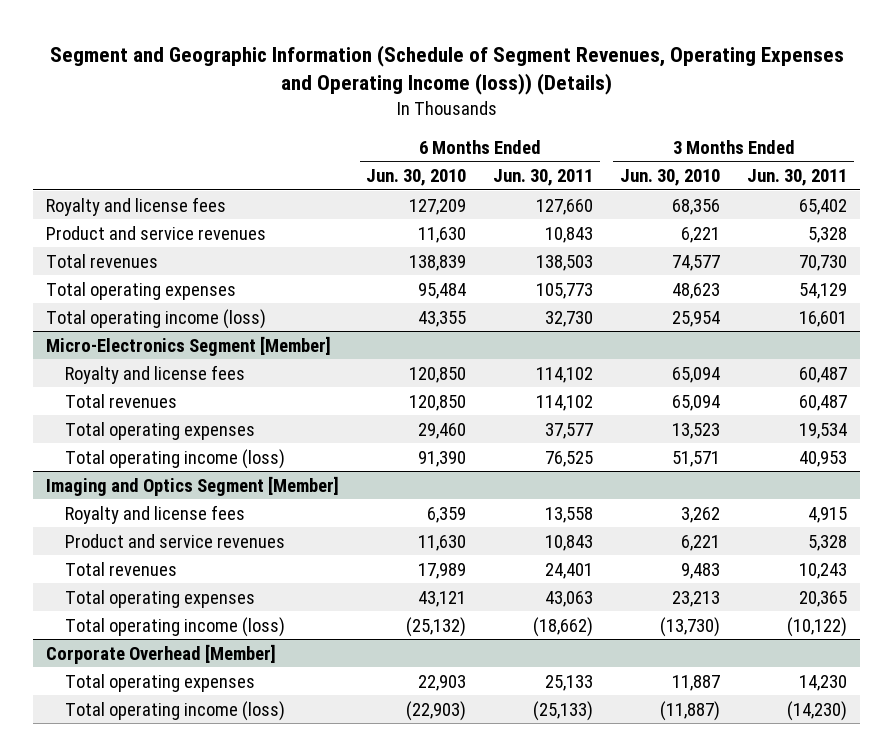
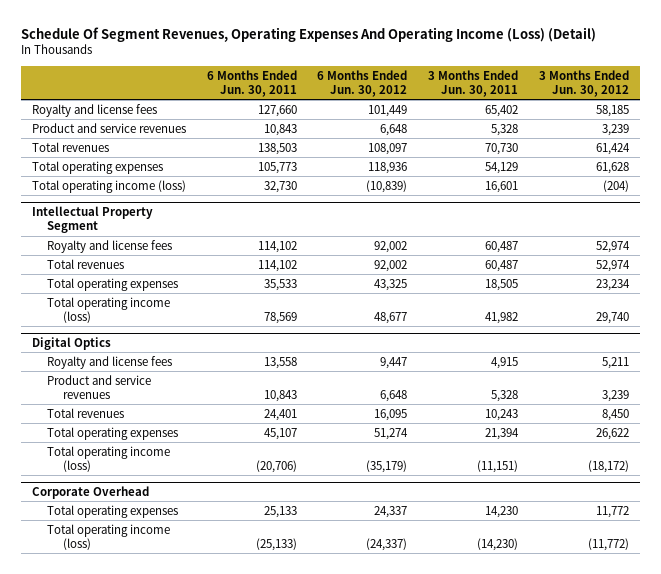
- Segment and Geographic Information (Schedule of Segment Revenues, Operating Expenses and Operating Income (loss)) (Details)
+ Schedule Of Segment Revenues, Operating Expenses And Operating Income (Loss) (Detail)
- | 6 Months Ended Jun. 30, 2010 | 6 Months Ended Jun. 30, 2011 | 3 Months Ended Jun. 30, 2010 | 3 Months Ended Jun. 30, 2011
+ | 6 Months Ended Jun. 30, 2011 | 6 Months Ended Jun. 30, 2012 | 3 Months Ended Jun. 30, 2011 | 3 Months Ended Jun. 30, 2012
- Micro-Electronics Segment [Member]
+ Intellectual Property Segment
- Total operating expenses | 29,460 | 37,577 | 13,523 | 19,534
- Total operating income (loss) | 91,390 | 76,525 | 51,571 | 40,953
- Imaging and Optics Segment [Member]
+ Total operating expenses | 35,533 | 43,325 | 18,505 | 23,234
+ Total operating income (loss) | 78,569 | 48,677 | 41,982 | 29,740
+ Digital Optics
- Total operating expenses | 43,121 | 43,063 | 23,213 | 20,365
- Total operating income (loss) | (25,132) | (18,662) | (13,730) | (10,122)
- Corporate Overhead [Member]
+ Total operating expenses | 45,107 | 51,274 | 21,394 | 26,622
+ Total operating income (loss) | (20,706) | (35,179) | (11,151) | (18,172)
+ Corporate Overhead

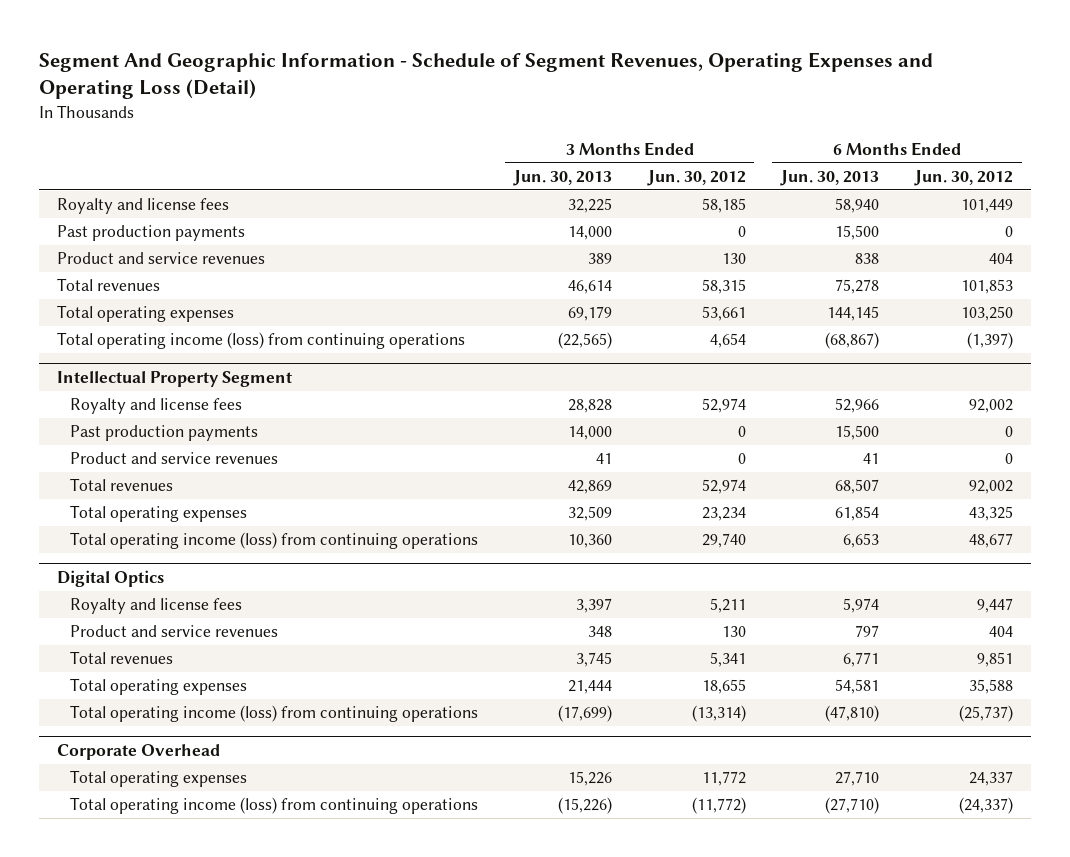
- Schedule Of Segment Revenues, Operating Expenses And Operating Income (Loss) (Detail)
+ Segment And Geographic Information - Schedule of Segment Revenues, Operating Expenses and Operating Loss (Detail)
- | 6 Months Ended Jun. 30, 2011 | 6 Months Ended Jun. 30, 2012 | 3 Months Ended Jun. 30, 2011 | 3 Months Ended Jun. 30, 2012
+ | 3 Months Ended Jun. 30, 2013 | 3 Months Ended Jun. 30, 2012 | 6 Months Ended Jun. 30, 2013 | 6 Months Ended Jun. 30, 2012
- Product and service revenues | 10,843 | 6,648 | 5,328 | 3,239
- Total revenues | 138,503 | 108,097 | 70,730 | 61,424
- Total operating expenses | 105,773 | 118,936 | 54,129 | 61,628
- Total operating income (loss) | 32,730 | (10,839) | 16,601 | (204)
+ Past production payments | 14,000 | 0 | 15,500 | 0
+ Product and service revenues | 389 | 130 | 838 | 404
+ Total revenues | 46,614 | 58,315 | 75,278 | 101,853
+ Total operating expenses | 69,179 | 53,661 | 144,145 | 103,250
+ Total operating income (loss) from continuing operations | (22,565) | 4,654 | (68,867) | (1,397)
@ Intellectual Property Segment
+ Past production payments | 14,000 | 0 | 15,500 | 0
+ Product and service revenues | 41 | 0 | 41 | 0
- Total operating income (loss) | 78,569 | 48,677 | 41,982 | 29,740
+ Total operating income (loss) from continuing operations | 10,360 | 29,740 | 6,653 | 48,677
@ Digital Optics
- Product and service revenues | 10,843 | 6,648 | 5,328 | 3,239
- Total revenues | 24,401 | 16,095 | 10,243 | 8,450
- Total operating expenses | 45,107 | 51,274 | 21,394 | 26,622
- Total operating income (loss) | (20,706) | (35,179) | (11,151) | (18,172)
+ Product and service revenues | 348 | 130 | 797 | 404
+ Total revenues | 3,745 | 5,341 | 6,771 | 9,851
+ Total operating expenses | 21,444 | 18,655 | 54,581 | 35,588
+ Total operating income (loss) from continuing operations | (17,699) | (13,314) | (47,810) | (25,737)
@ Corporate Overhead
- Total operating income (loss) | (25,133) | (24,337) | (14,230) | (11,772)
+ Total operating income (loss) from continuing operations | (15,226) | (11,772) | (27,710) | (24,337)

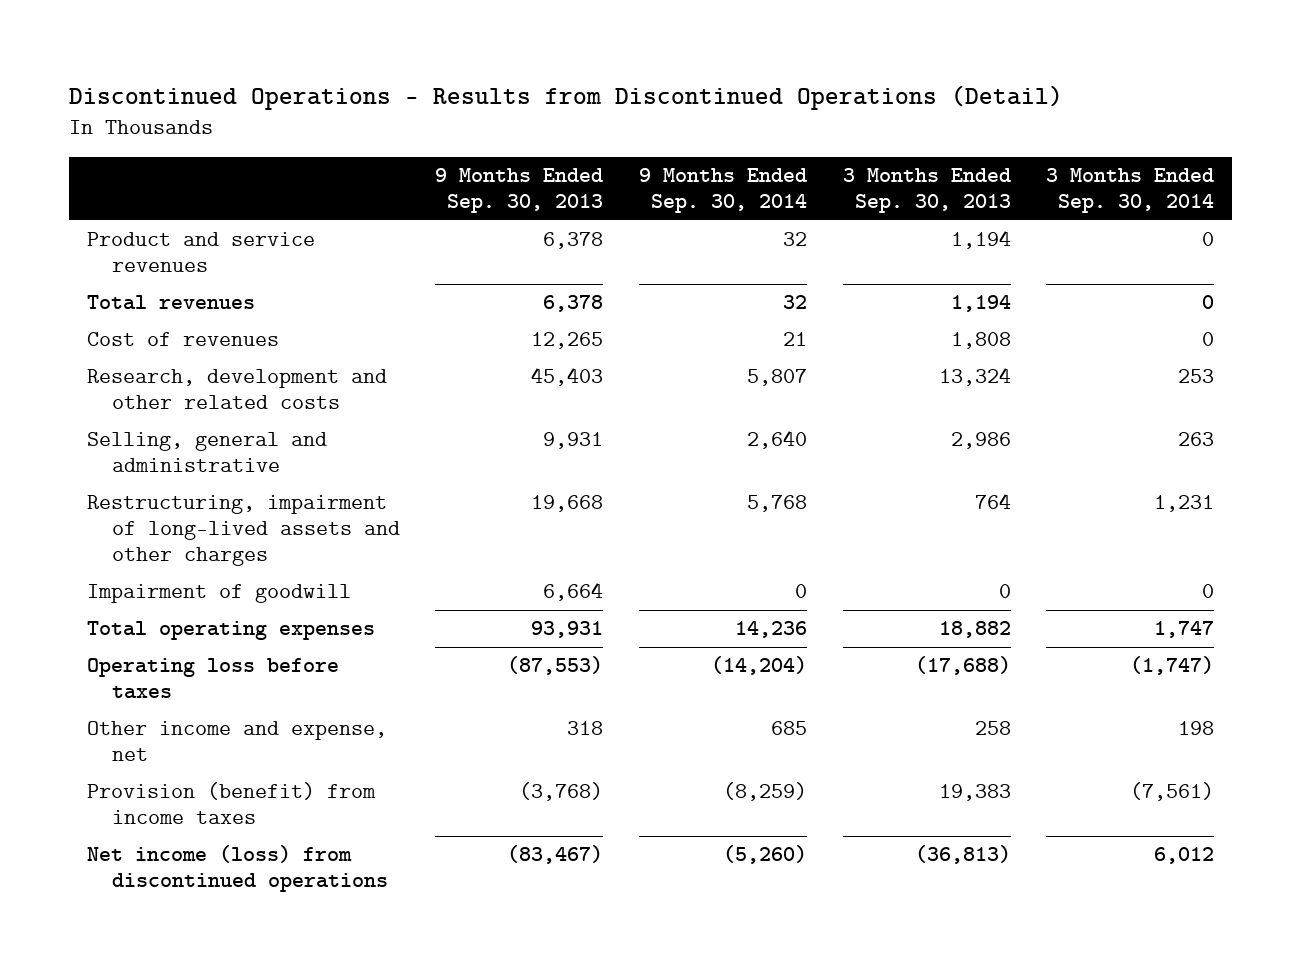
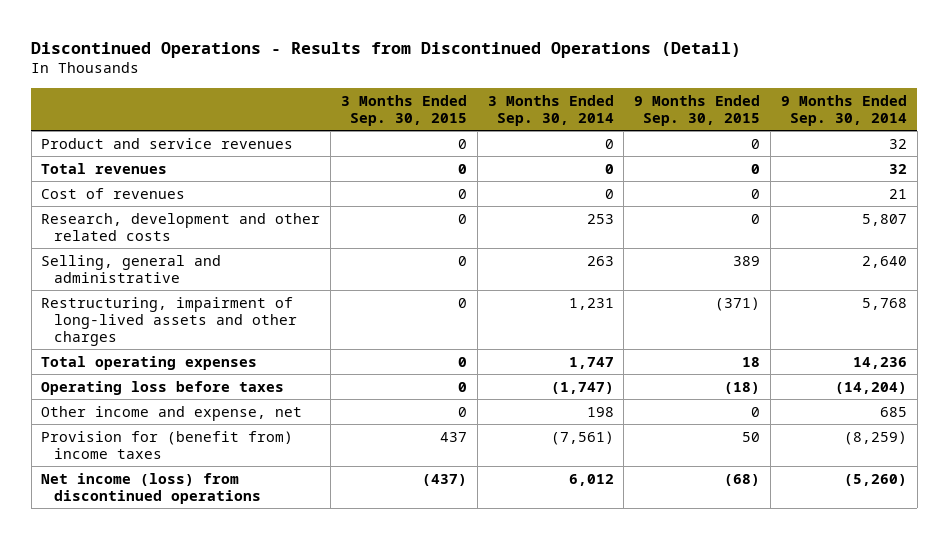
- | 9 Months Ended Sep. 30, 2013 | 9 Months Ended Sep. 30, 2014 | 3 Months Ended Sep. 30, 2013 | 3 Months Ended Sep. 30, 2014
+ | 3 Months Ended Sep. 30, 2015 | 3 Months Ended Sep. 30, 2014 | 9 Months Ended Sep. 30, 2015 | 9 Months Ended Sep. 30, 2014
- Impairment of goodwill | 6,664 | 0 | 0 | 0
- Provision (benefit) from income taxes | (3,768) | (8,259) | 19,383 | (7,561)
+ Provision for (benefit from) income taxes | 437 | (7,561) | 50 | (8,259)

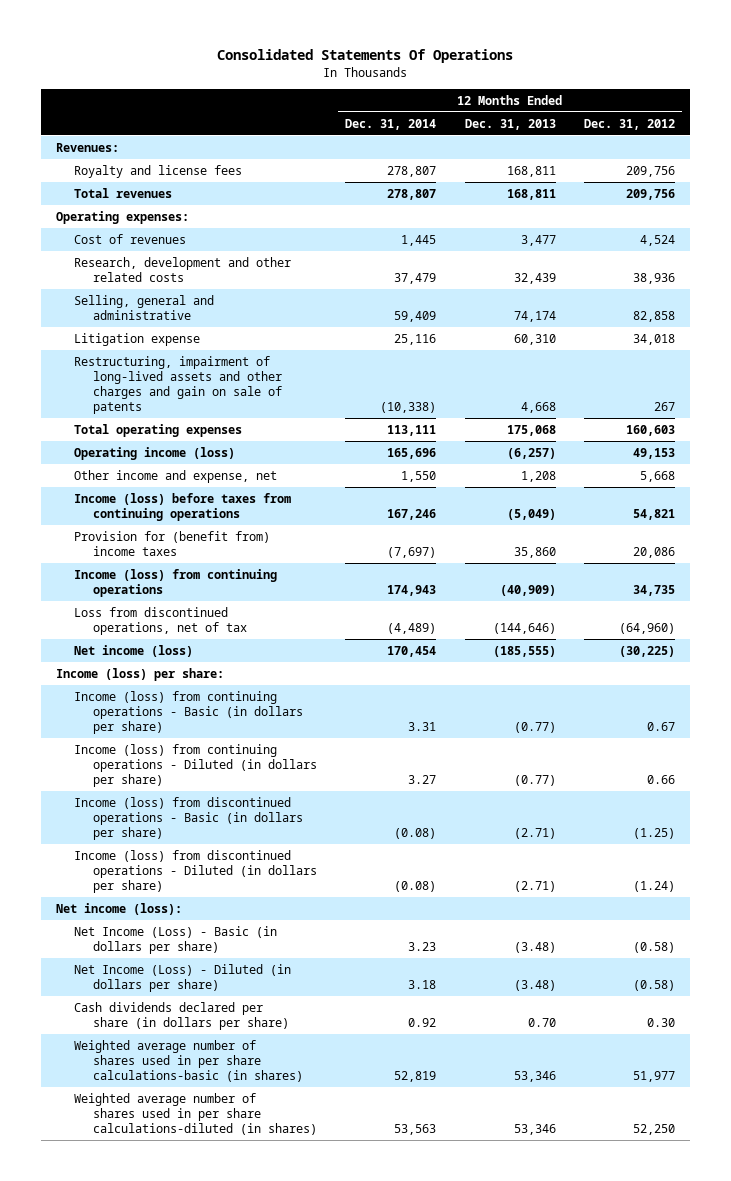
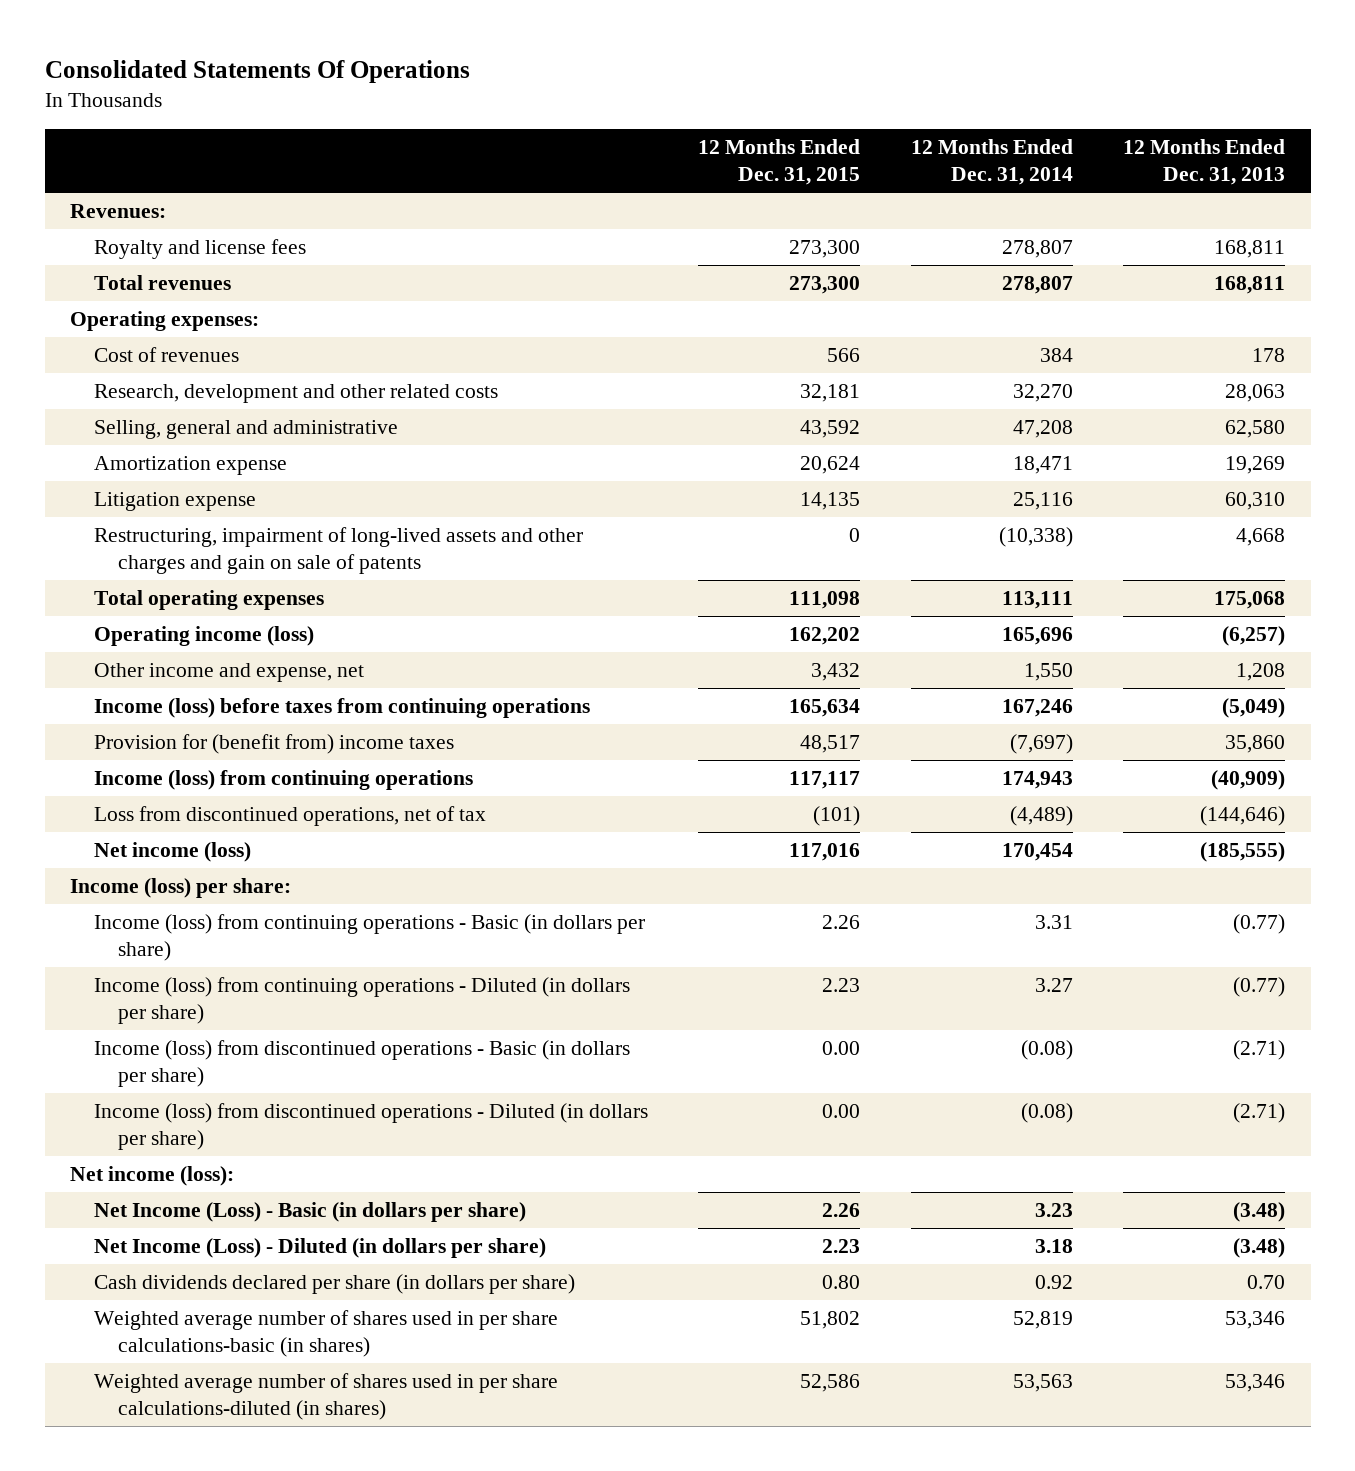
- | 12 Months Ended Dec. 31, 2014 | 12 Months Ended Dec. 31, 2013 | 12 Months Ended Dec. 31, 2012
+ | 12 Months Ended Dec. 31, 2015 | 12 Months Ended Dec. 31, 2014 | 12 Months Ended Dec. 31, 2013
- Cost of revenues | 1,445 | 3,477 | 4,524
- Research, development and other related costs | 37,479 | 32,439 | 38,936
- Selling, general and administrative | 59,409 | 74,174 | 82,858
+ Cost of revenues | 566 | 384 | 178
+ Research, development and other related costs | 32,181 | 32,270 | 28,063
+ Selling, general and administrative | 43,592 | 47,208 | 62,580
+ Amortization expense | 20,624 | 18,471 | 19,269

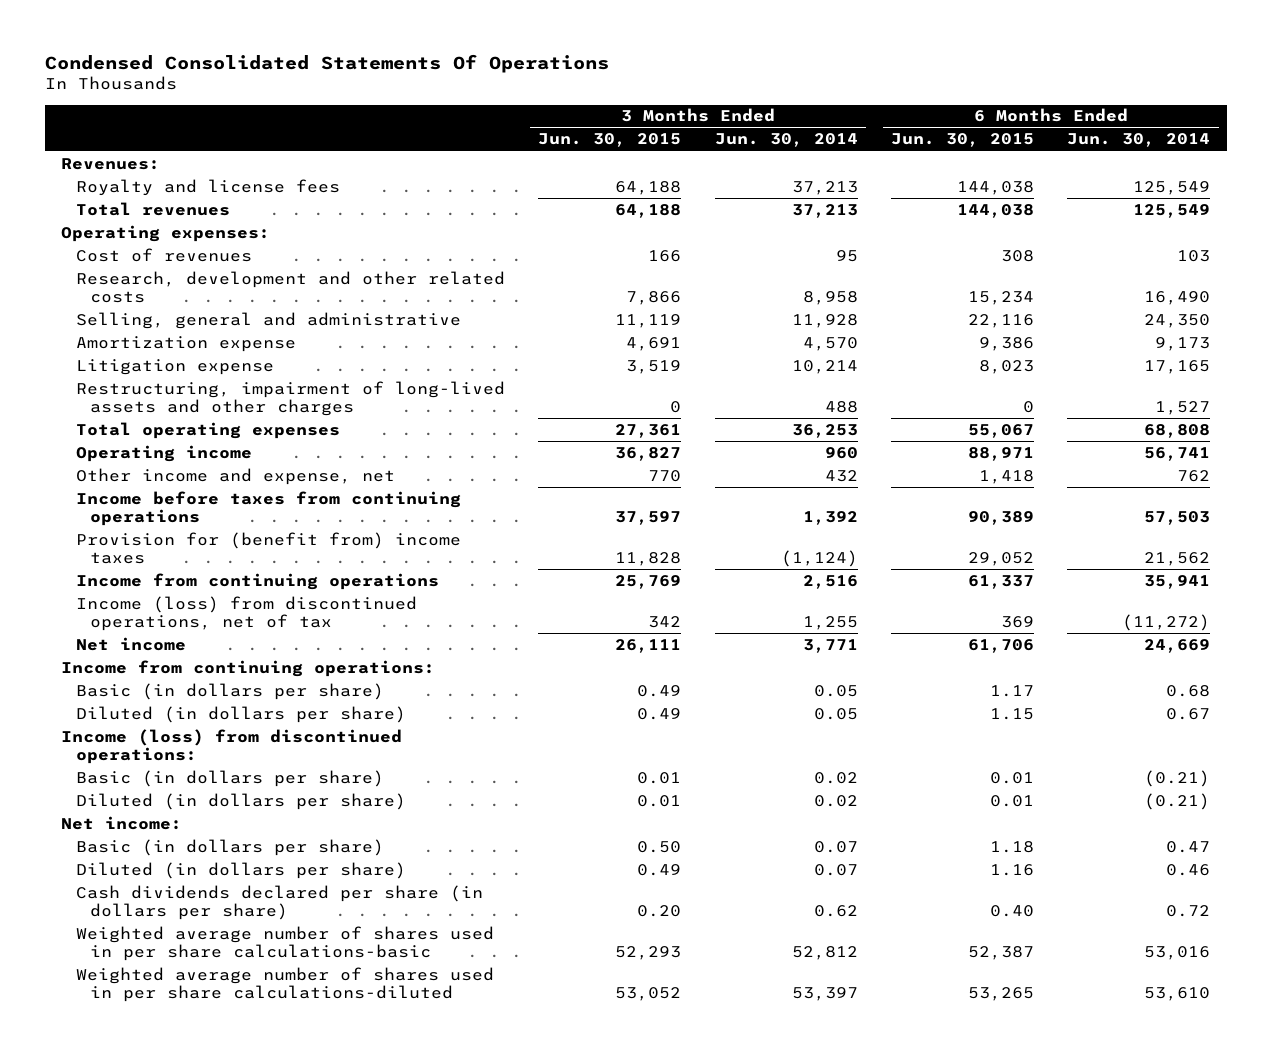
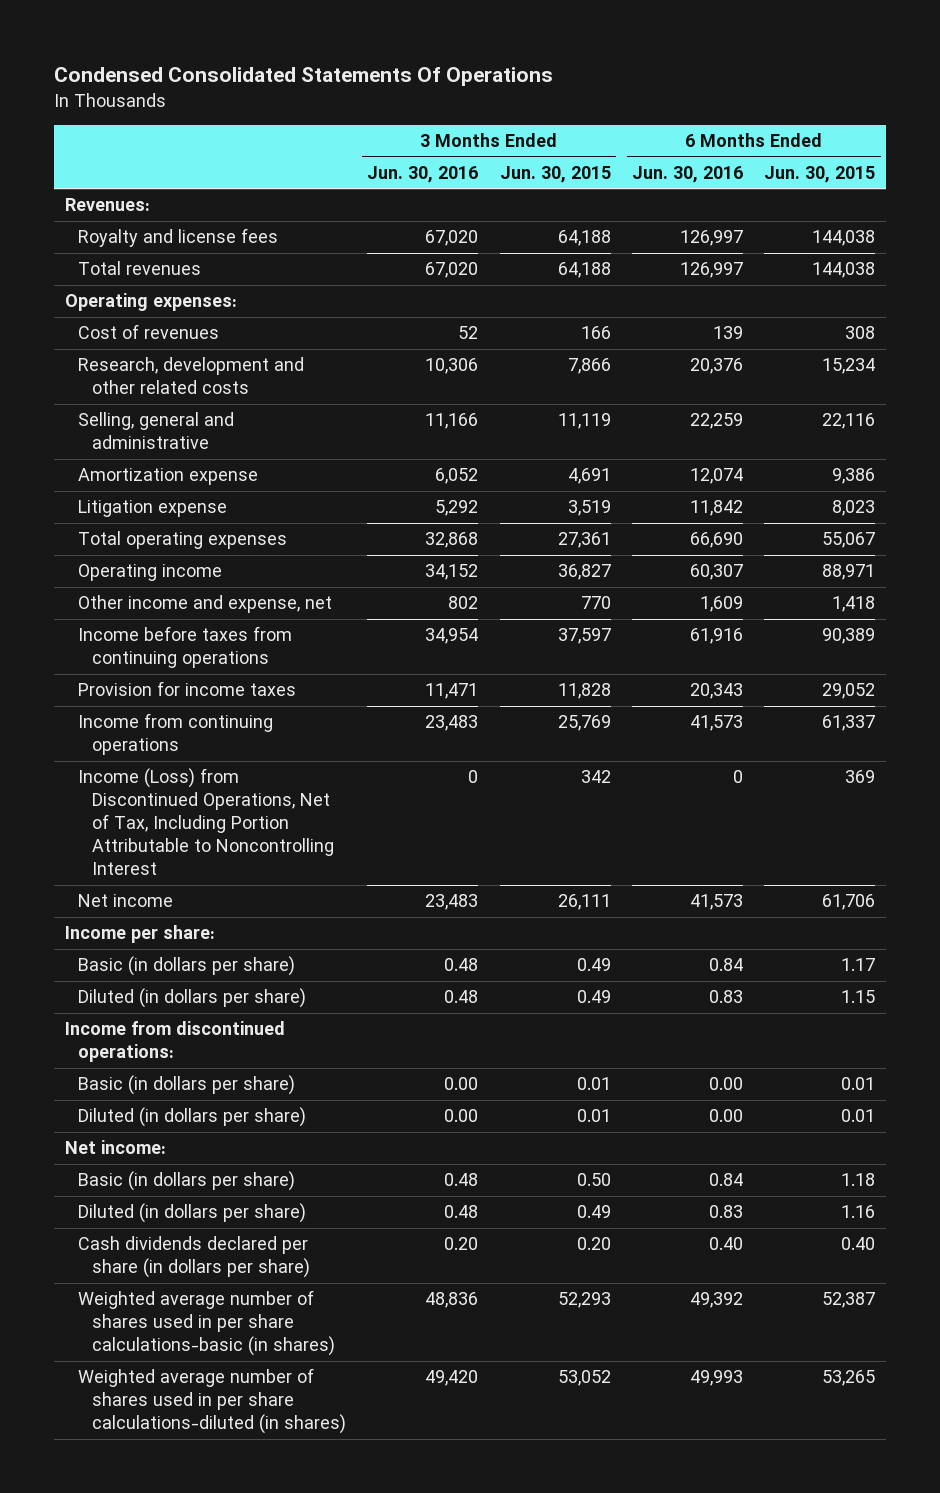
- | 3 Months Ended Jun. 30, 2015 | 3 Months Ended Jun. 30, 2014 | 6 Months Ended Jun. 30, 2015 | 6 Months Ended Jun. 30, 2014
+ | 3 Months Ended Jun. 30, 2016 | 3 Months Ended Jun. 30, 2015 | 6 Months Ended Jun. 30, 2016 | 6 Months Ended Jun. 30, 2015
- Restructuring, impairment of long-lived assets and other charges | 0 | 488 | 0 | 1,527
- Provision for (benefit from) income taxes | 11,828 | (1,124) | 29,052 | 21,562
+ Provision for income taxes | 11,471 | 11,828 | 20,343 | 29,052
- Income (loss) from discontinued operations, net of tax | 342 | 1,255 | 369 | (11,272)
+ Income (Loss) from Discontinued Operations, Net of Tax, Including Portion Attributable to Noncontrolling Interest | 0 | 342 | 0 | 369
- Income from continuing operations:
+ Income per share:
- Income (loss) from discontinued operations:
+ Income from discontinued operations:
- Weighted average number of shares used in per share calculations-basic | 52,293 | 52,812 | 52,387 | 53,016
- Weighted average number of shares used in per share calculations-diluted | 53,052 | 53,397 | 53,265 | 53,610
+ Weighted average number of shares used in per share calculations-basic (in shares) | 48,836 | 52,293 | 49,392 | 52,387
+ Weighted average number of shares used in per share calculations-diluted (in shares) | 49,420 | 53,052 | 49,993 | 53,265

